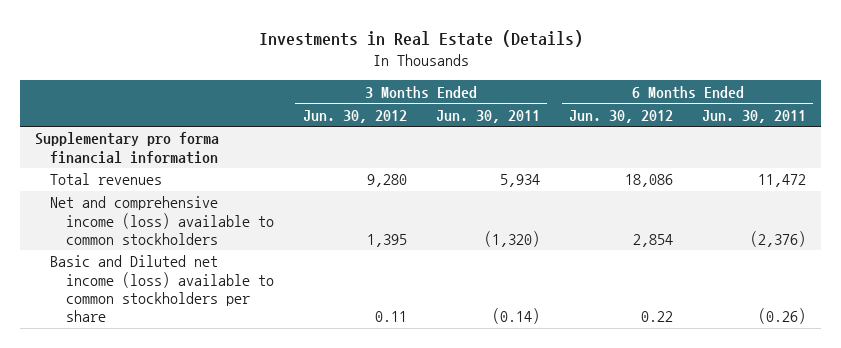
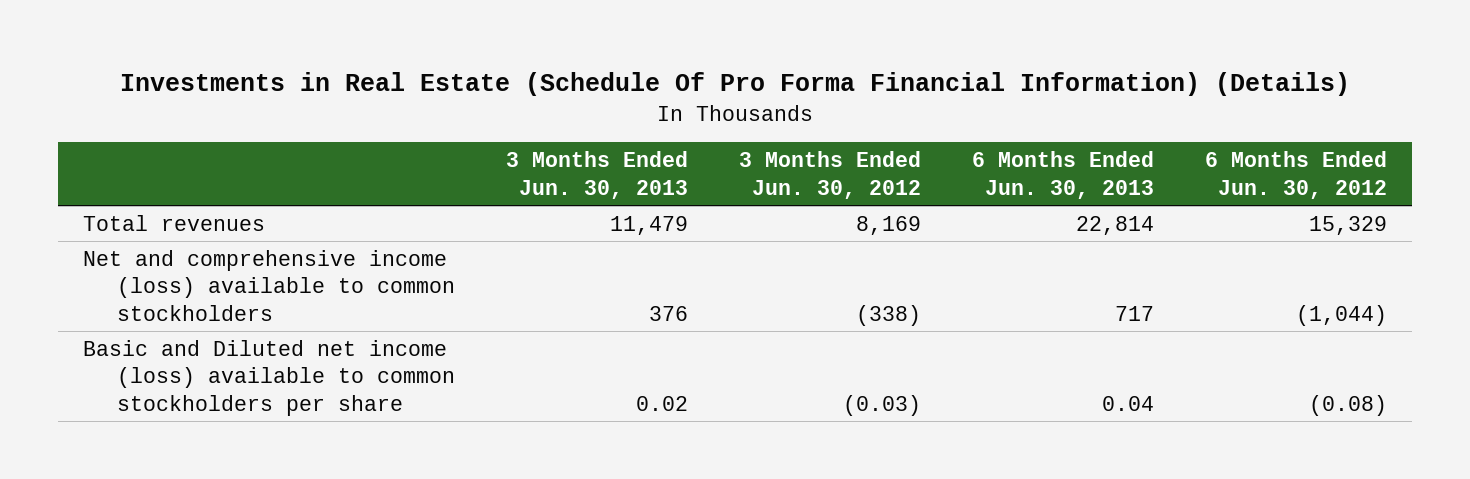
- Investments in Real Estate (Details)
+ Investments in Real Estate (Schedule Of Pro Forma Financial Information) (Details)
- | 3 Months Ended Jun. 30, 2012 | 3 Months Ended Jun. 30, 2011 | 6 Months Ended Jun. 30, 2012 | 6 Months Ended Jun. 30, 2011
+ | 3 Months Ended Jun. 30, 2013 | 3 Months Ended Jun. 30, 2012 | 6 Months Ended Jun. 30, 2013 | 6 Months Ended Jun. 30, 2012
- Supplementary pro forma financial information
- Total revenues | 9,280 | 5,934 | 18,086 | 11,472
- Net and comprehensive income (loss) available to common stockholders | 1,395 | (1,320) | 2,854 | (2,376)
- Basic and Diluted net income (loss) available to common stockholders per share | 0.11 | (0.14) | 0.22 | (0.26)
+ Total revenues | 11,479 | 8,169 | 22,814 | 15,329
+ Net and comprehensive income (loss) available to common stockholders | 376 | (338) | 717 | (1,044)
+ Basic and Diluted net income (loss) available to common stockholders per share | 0.02 | (0.03) | 0.04 | (0.08)

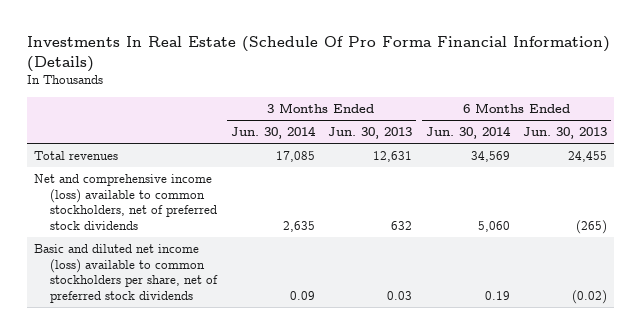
- Investments in Real Estate (Schedule Of Pro Forma Financial Information) (Details)
+ Investments In Real Estate (Schedule Of Pro Forma Financial Information) (Details)
- | 3 Months Ended Jun. 30, 2013 | 3 Months Ended Jun. 30, 2012 | 6 Months Ended Jun. 30, 2013 | 6 Months Ended Jun. 30, 2012
+ | 3 Months Ended Jun. 30, 2014 | 3 Months Ended Jun. 30, 2013 | 6 Months Ended Jun. 30, 2014 | 6 Months Ended Jun. 30, 2013
- Total revenues | 11,479 | 8,169 | 22,814 | 15,329
- Net and comprehensive income (loss) available to common stockholders | 376 | (338) | 717 | (1,044)
- Basic and Diluted net income (loss) available to common stockholders per share | 0.02 | (0.03) | 0.04 | (0.08)
+ Total revenues | 17,085 | 12,631 | 34,569 | 24,455
+ Net and comprehensive income (loss) available to common stockholders, net of preferred stock dividends | 2,635 | 632 | 5,060 | (265)
+ Basic and diluted net income (loss) available to common stockholders per share, net of preferred stock dividends | 0.09 | 0.03 | 0.19 | (0.02)

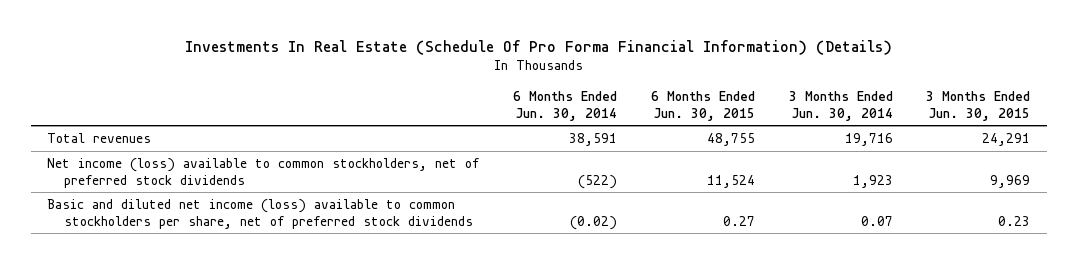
- | 3 Months Ended Jun. 30, 2014 | 3 Months Ended Jun. 30, 2013 | 6 Months Ended Jun. 30, 2014 | 6 Months Ended Jun. 30, 2013
+ | 6 Months Ended Jun. 30, 2014 | 6 Months Ended Jun. 30, 2015 | 3 Months Ended Jun. 30, 2014 | 3 Months Ended Jun. 30, 2015
- Total revenues | 17,085 | 12,631 | 34,569 | 24,455
- Net and comprehensive income (loss) available to common stockholders, net of preferred stock dividends | 2,635 | 632 | 5,060 | (265)
- Basic and diluted net income (loss) available to common stockholders per share, net of preferred stock dividends | 0.09 | 0.03 | 0.19 | (0.02)
+ Total revenues | 38,591 | 48,755 | 19,716 | 24,291
+ Net income (loss) available to common stockholders, net of preferred stock dividends | (522) | 11,524 | 1,923 | 9,969
+ Basic and diluted net income (loss) available to common stockholders per share, net of preferred stock dividends | (0.02) | 0.27 | 0.07 | 0.23

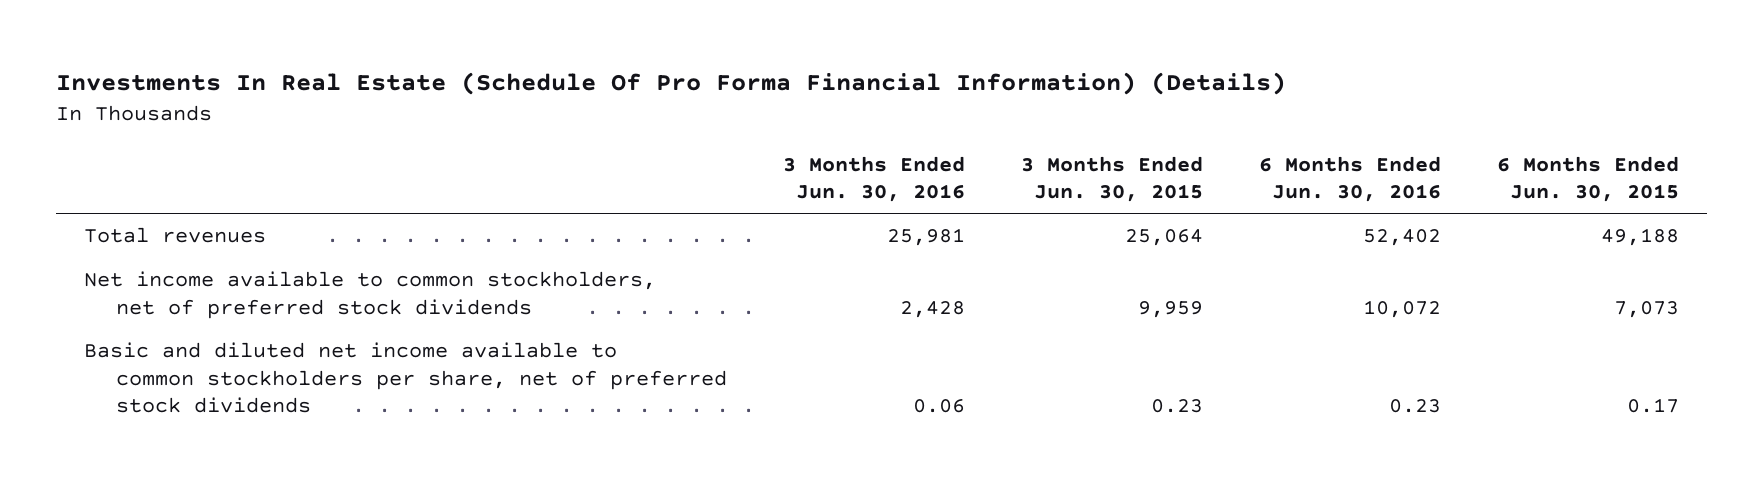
- | 6 Months Ended Jun. 30, 2014 | 6 Months Ended Jun. 30, 2015 | 3 Months Ended Jun. 30, 2014 | 3 Months Ended Jun. 30, 2015
+ | 3 Months Ended Jun. 30, 2016 | 3 Months Ended Jun. 30, 2015 | 6 Months Ended Jun. 30, 2016 | 6 Months Ended Jun. 30, 2015
- Total revenues | 38,591 | 48,755 | 19,716 | 24,291
- Net income (loss) available to common stockholders, net of preferred stock dividends | (522) | 11,524 | 1,923 | 9,969
- Basic and diluted net income (loss) available to common stockholders per share, net of preferred stock dividends | (0.02) | 0.27 | 0.07 | 0.23
+ Total revenues | 25,981 | 25,064 | 52,402 | 49,188
+ Net income available to common stockholders, net of preferred stock dividends | 2,428 | 9,959 | 10,072 | 7,073
+ Basic and diluted net income available to common stockholders per share, net of preferred stock dividends | 0.06 | 0.23 | 0.23 | 0.17

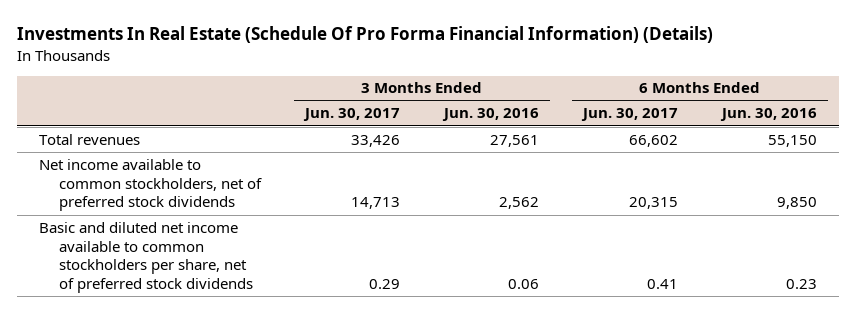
- | 3 Months Ended Jun. 30, 2016 | 3 Months Ended Jun. 30, 2015 | 6 Months Ended Jun. 30, 2016 | 6 Months Ended Jun. 30, 2015
+ | 3 Months Ended Jun. 30, 2017 | 3 Months Ended Jun. 30, 2016 | 6 Months Ended Jun. 30, 2017 | 6 Months Ended Jun. 30, 2016
- Total revenues | 25,981 | 25,064 | 52,402 | 49,188
- Net income available to common stockholders, net of preferred stock dividends | 2,428 | 9,959 | 10,072 | 7,073
+ Total revenues | 33,426 | 27,561 | 66,602 | 55,150
+ Net income available to common stockholders, net of preferred stock dividends | 14,713 | 2,562 | 20,315 | 9,850

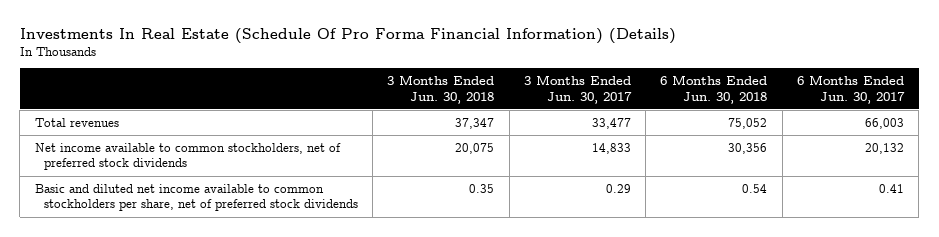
- | 3 Months Ended Jun. 30, 2017 | 3 Months Ended Jun. 30, 2016 | 6 Months Ended Jun. 30, 2017 | 6 Months Ended Jun. 30, 2016
+ | 3 Months Ended Jun. 30, 2018 | 3 Months Ended Jun. 30, 2017 | 6 Months Ended Jun. 30, 2018 | 6 Months Ended Jun. 30, 2017
- Total revenues | 33,426 | 27,561 | 66,602 | 55,150
- Net income available to common stockholders, net of preferred stock dividends | 14,713 | 2,562 | 20,315 | 9,850
+ Total revenues | 37,347 | 33,477 | 75,052 | 66,003
+ Net income available to common stockholders, net of preferred stock dividends | 20,075 | 14,833 | 30,356 | 20,132

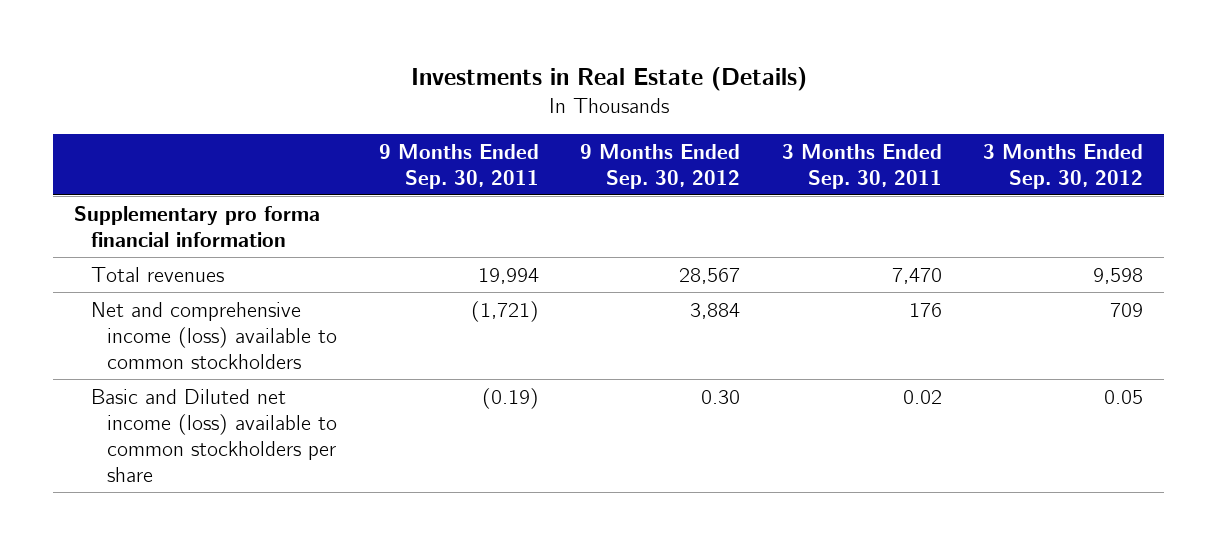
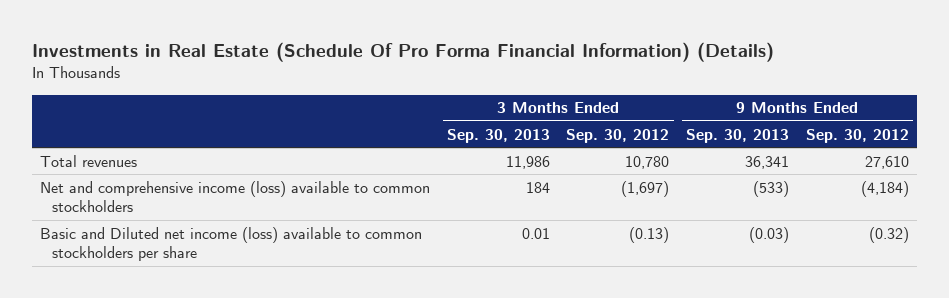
- Investments in Real Estate (Details)
+ Investments in Real Estate (Schedule Of Pro Forma Financial Information) (Details)
- | 9 Months Ended Sep. 30, 2011 | 9 Months Ended Sep. 30, 2012 | 3 Months Ended Sep. 30, 2011 | 3 Months Ended Sep. 30, 2012
+ | 3 Months Ended Sep. 30, 2013 | 3 Months Ended Sep. 30, 2012 | 9 Months Ended Sep. 30, 2013 | 9 Months Ended Sep. 30, 2012
- Supplementary pro forma financial information
- Total revenues | 19,994 | 28,567 | 7,470 | 9,598
- Net and comprehensive income (loss) available to common stockholders | (1,721) | 3,884 | 176 | 709
- Basic and Diluted net income (loss) available to common stockholders per share | (0.19) | 0.30 | 0.02 | 0.05
+ Total revenues | 11,986 | 10,780 | 36,341 | 27,610
+ Net and comprehensive income (loss) available to common stockholders | 184 | (1,697) | (533) | (4,184)
+ Basic and Diluted net income (loss) available to common stockholders per share | 0.01 | (0.13) | (0.03) | (0.32)

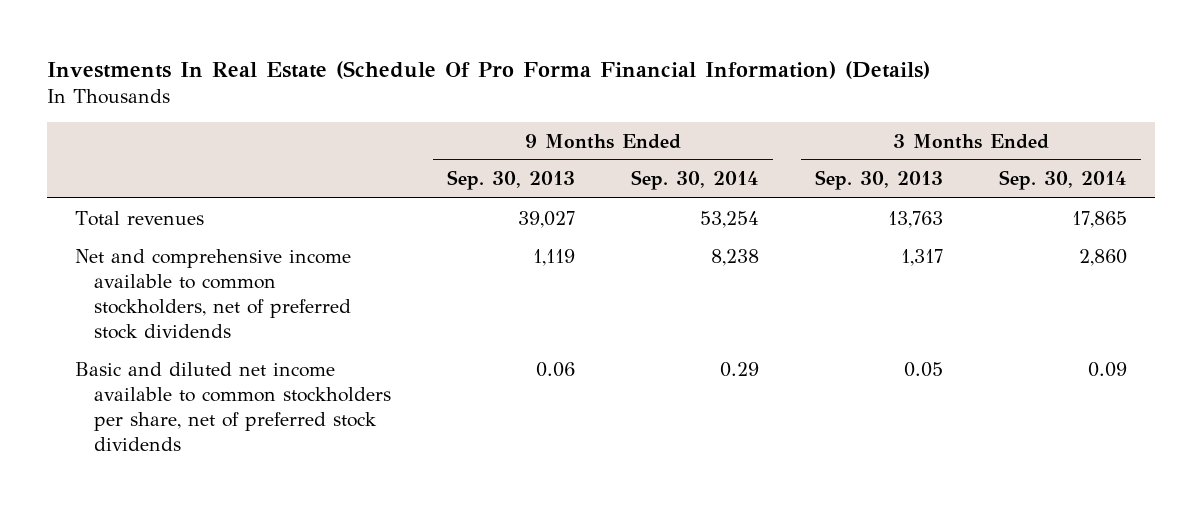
- Investments in Real Estate (Schedule Of Pro Forma Financial Information) (Details)
+ Investments In Real Estate (Schedule Of Pro Forma Financial Information) (Details)
- | 3 Months Ended Sep. 30, 2013 | 3 Months Ended Sep. 30, 2012 | 9 Months Ended Sep. 30, 2013 | 9 Months Ended Sep. 30, 2012
+ | 9 Months Ended Sep. 30, 2013 | 9 Months Ended Sep. 30, 2014 | 3 Months Ended Sep. 30, 2013 | 3 Months Ended Sep. 30, 2014
- Total revenues | 11,986 | 10,780 | 36,341 | 27,610
- Net and comprehensive income (loss) available to common stockholders | 184 | (1,697) | (533) | (4,184)
- Basic and Diluted net income (loss) available to common stockholders per share | 0.01 | (0.13) | (0.03) | (0.32)
+ Total revenues | 39,027 | 53,254 | 13,763 | 17,865
+ Net and comprehensive income available to common stockholders, net of preferred stock dividends | 1,119 | 8,238 | 1,317 | 2,860
+ Basic and diluted net income available to common stockholders per share, net of preferred stock dividends | 0.06 | 0.29 | 0.05 | 0.09

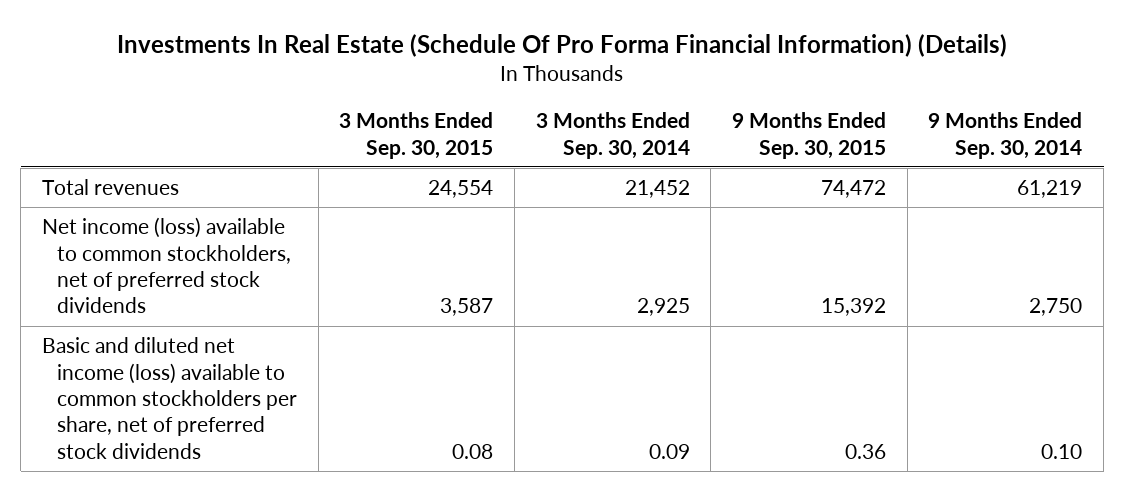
- | 9 Months Ended Sep. 30, 2013 | 9 Months Ended Sep. 30, 2014 | 3 Months Ended Sep. 30, 2013 | 3 Months Ended Sep. 30, 2014
+ | 3 Months Ended Sep. 30, 2015 | 3 Months Ended Sep. 30, 2014 | 9 Months Ended Sep. 30, 2015 | 9 Months Ended Sep. 30, 2014
- Total revenues | 39,027 | 53,254 | 13,763 | 17,865
- Net and comprehensive income available to common stockholders, net of preferred stock dividends | 1,119 | 8,238 | 1,317 | 2,860
- Basic and diluted net income available to common stockholders per share, net of preferred stock dividends | 0.06 | 0.29 | 0.05 | 0.09
+ Total revenues | 24,554 | 21,452 | 74,472 | 61,219
+ Net income (loss) available to common stockholders, net of preferred stock dividends | 3,587 | 2,925 | 15,392 | 2,750
+ Basic and diluted net income (loss) available to common stockholders per share, net of preferred stock dividends | 0.08 | 0.09 | 0.36 | 0.10

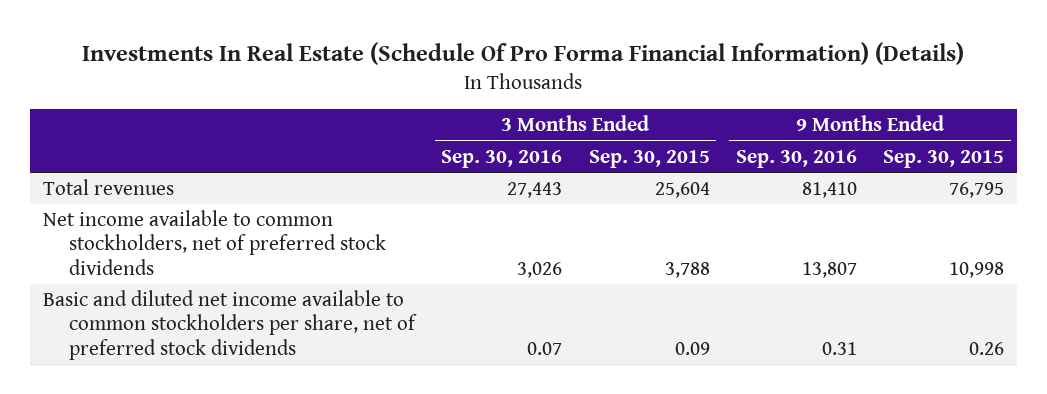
- | 3 Months Ended Sep. 30, 2015 | 3 Months Ended Sep. 30, 2014 | 9 Months Ended Sep. 30, 2015 | 9 Months Ended Sep. 30, 2014
+ | 3 Months Ended Sep. 30, 2016 | 3 Months Ended Sep. 30, 2015 | 9 Months Ended Sep. 30, 2016 | 9 Months Ended Sep. 30, 2015
- Total revenues | 24,554 | 21,452 | 74,472 | 61,219
- Net income (loss) available to common stockholders, net of preferred stock dividends | 3,587 | 2,925 | 15,392 | 2,750
- Basic and diluted net income (loss) available to common stockholders per share, net of preferred stock dividends | 0.08 | 0.09 | 0.36 | 0.10
+ Total revenues | 27,443 | 25,604 | 81,410 | 76,795
+ Net income available to common stockholders, net of preferred stock dividends | 3,026 | 3,788 | 13,807 | 10,998
+ Basic and diluted net income available to common stockholders per share, net of preferred stock dividends | 0.07 | 0.09 | 0.31 | 0.26

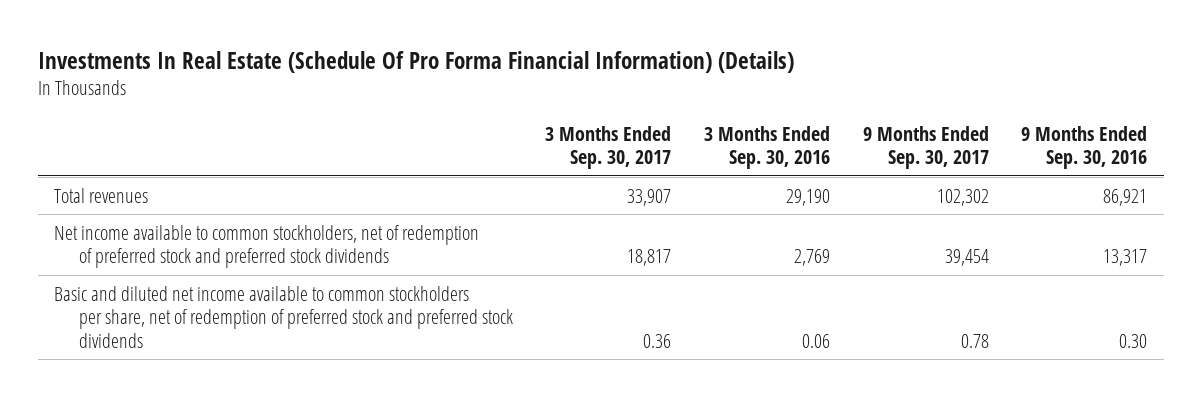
- | 3 Months Ended Sep. 30, 2016 | 3 Months Ended Sep. 30, 2015 | 9 Months Ended Sep. 30, 2016 | 9 Months Ended Sep. 30, 2015
+ | 3 Months Ended Sep. 30, 2017 | 3 Months Ended Sep. 30, 2016 | 9 Months Ended Sep. 30, 2017 | 9 Months Ended Sep. 30, 2016
- Total revenues | 27,443 | 25,604 | 81,410 | 76,795
- Net income available to common stockholders, net of preferred stock dividends | 3,026 | 3,788 | 13,807 | 10,998
- Basic and diluted net income available to common stockholders per share, net of preferred stock dividends | 0.07 | 0.09 | 0.31 | 0.26
+ Total revenues | 33,907 | 29,190 | 102,302 | 86,921
+ Net income available to common stockholders, net of redemption of preferred stock and preferred stock dividends | 18,817 | 2,769 | 39,454 | 13,317
+ Basic and diluted net income available to common stockholders per share, net of redemption of preferred stock and preferred stock dividends | 0.36 | 0.06 | 0.78 | 0.30

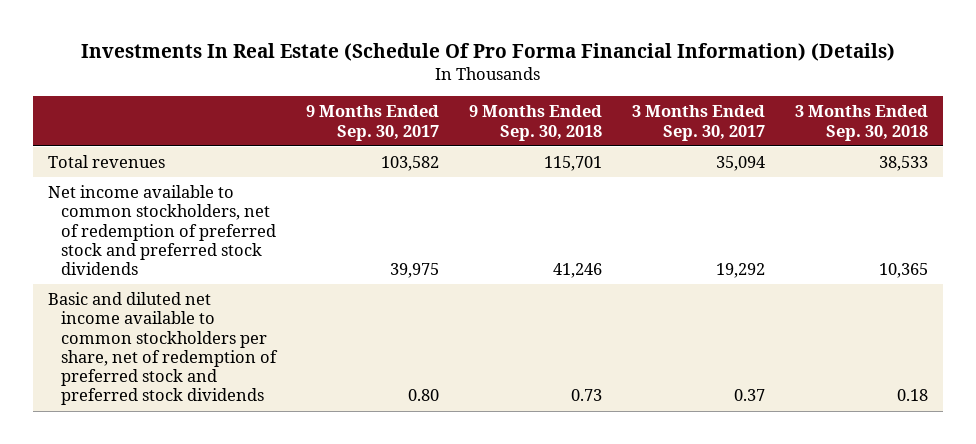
- | 3 Months Ended Sep. 30, 2017 | 3 Months Ended Sep. 30, 2016 | 9 Months Ended Sep. 30, 2017 | 9 Months Ended Sep. 30, 2016
+ | 9 Months Ended Sep. 30, 2017 | 9 Months Ended Sep. 30, 2018 | 3 Months Ended Sep. 30, 2017 | 3 Months Ended Sep. 30, 2018
- Total revenues | 33,907 | 29,190 | 102,302 | 86,921
- Net income available to common stockholders, net of redemption of preferred stock and preferred stock dividends | 18,817 | 2,769 | 39,454 | 13,317
- Basic and diluted net income available to common stockholders per share, net of redemption of preferred stock and preferred stock dividends | 0.36 | 0.06 | 0.78 | 0.30
+ Total revenues | 103,582 | 115,701 | 35,094 | 38,533
+ Net income available to common stockholders, net of redemption of preferred stock and preferred stock dividends | 39,975 | 41,246 | 19,292 | 10,365
+ Basic and diluted net income available to common stockholders per share, net of redemption of preferred stock and preferred stock dividends | 0.80 | 0.73 | 0.37 | 0.18

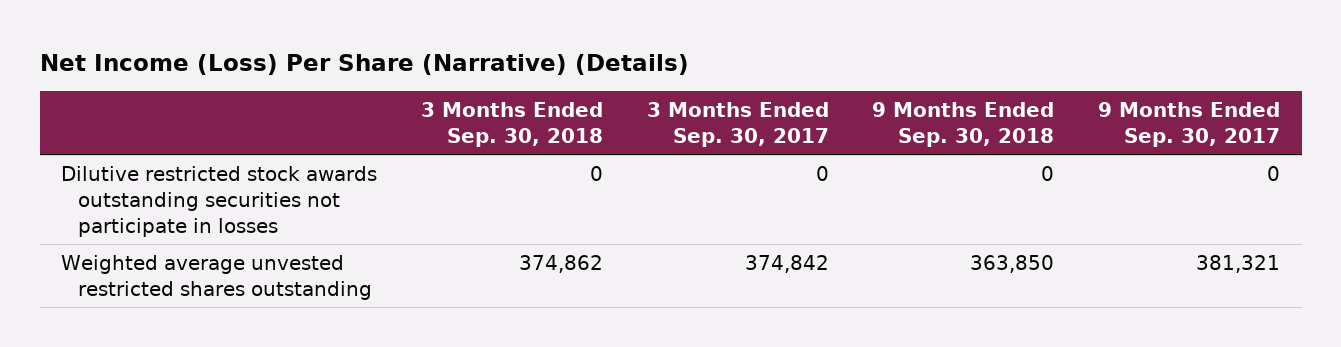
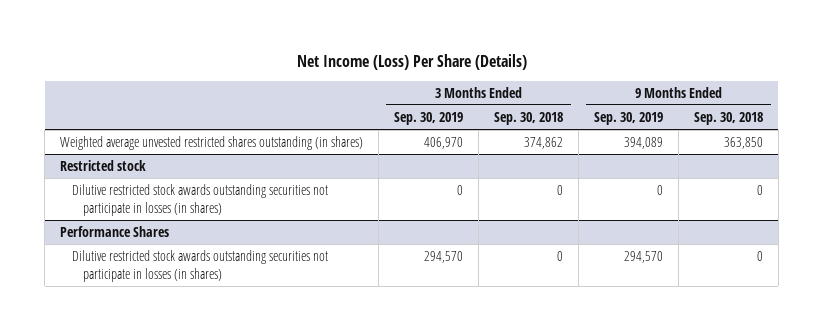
- Net Income (Loss) Per Share (Narrative) (Details)
+ Net Income (Loss) Per Share (Details)
- | 3 Months Ended Sep. 30, 2018 | 3 Months Ended Sep. 30, 2017 | 9 Months Ended Sep. 30, 2018 | 9 Months Ended Sep. 30, 2017
+ | 3 Months Ended Sep. 30, 2019 | 3 Months Ended Sep. 30, 2018 | 9 Months Ended Sep. 30, 2019 | 9 Months Ended Sep. 30, 2018
- Dilutive restricted stock awards outstanding securities not participate in losses | 0 | 0 | 0 | 0
- Weighted average unvested restricted shares outstanding | 374,862 | 374,842 | 363,850 | 381,321
+ Weighted average unvested restricted shares outstanding (in shares) | 406,970 | 374,862 | 394,089 | 363,850
+ Restricted stock
+ Dilutive restricted stock awards outstanding securities not participate in losses (in shares) | 0 | 0 | 0 | 0
+ Performance Shares
+ Dilutive restricted stock awards outstanding securities not participate in losses (in shares) | 294,570 | 0 | 294,570 | 0

